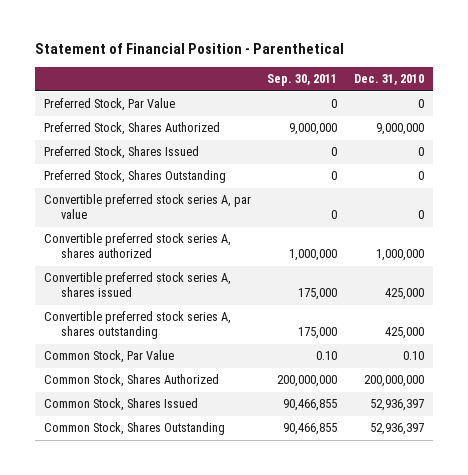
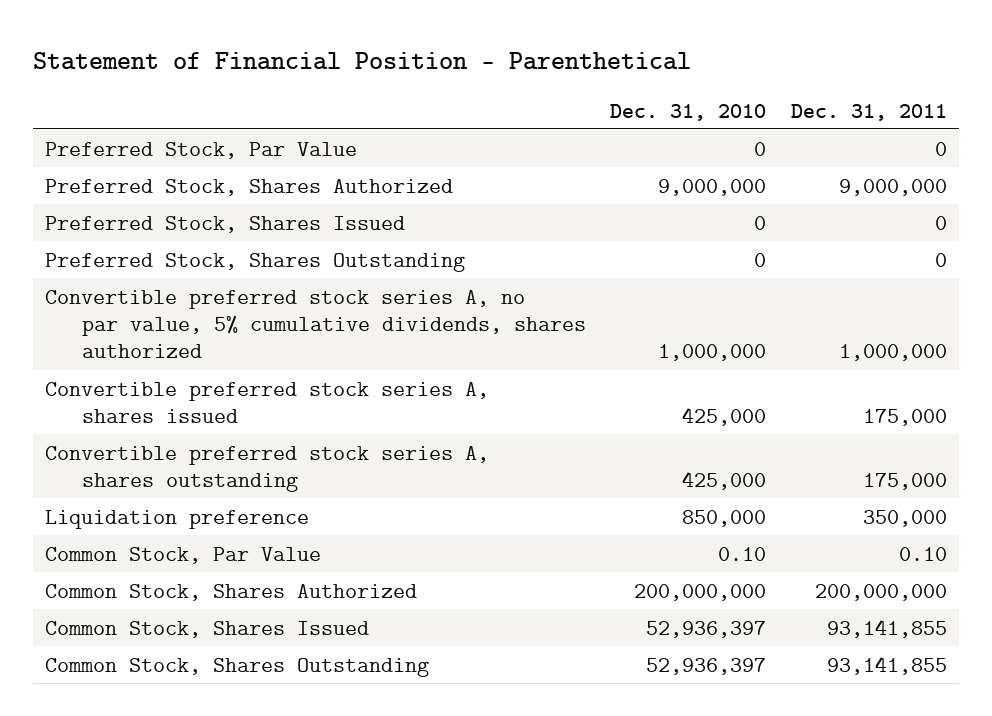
- | Sep. 30, 2011 | Dec. 31, 2010
+ | Dec. 31, 2010 | Dec. 31, 2011
- Convertible preferred stock series A, par value | 0 | 0
- Convertible preferred stock series A, shares authorized | 1,000,000 | 1,000,000
+ Convertible preferred stock series A, no par value, 5% cumulative dividends, shares authorized | 1,000,000 | 1,000,000
+ Liquidation preference | 850,000 | 350,000

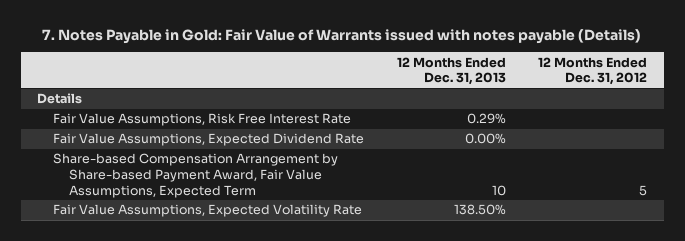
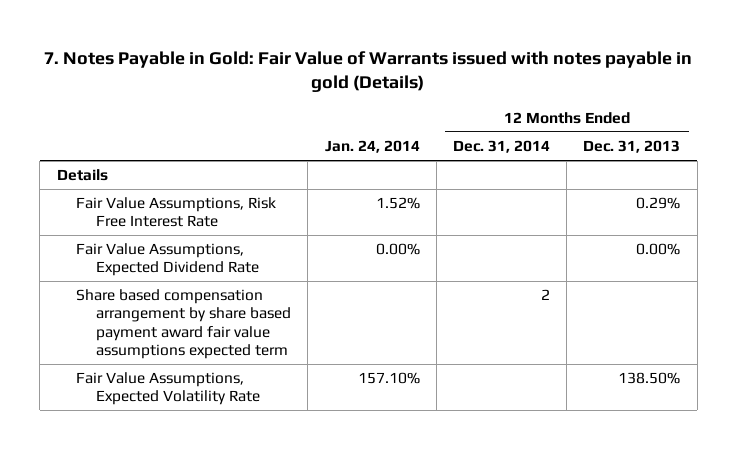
- 7. Notes Payable in Gold: Fair Value of Warrants issued with notes payable (Details)
+ 7. Notes Payable in Gold: Fair Value of Warrants issued with notes payable in gold (Details)
- | 12 Months Ended Dec. 31, 2013 | 12 Months Ended Dec. 31, 2012
+ | Jan. 24, 2014 | 12 Months Ended Dec. 31, 2014 | 12 Months Ended Dec. 31, 2013
- Share-based Compensation Arrangement by Share-based Payment Award, Fair Value Assumptions, Expected Term | 10 | 5
+ Share based compensation arrangement by share based payment award fair value assumptions expected term | | 2 |

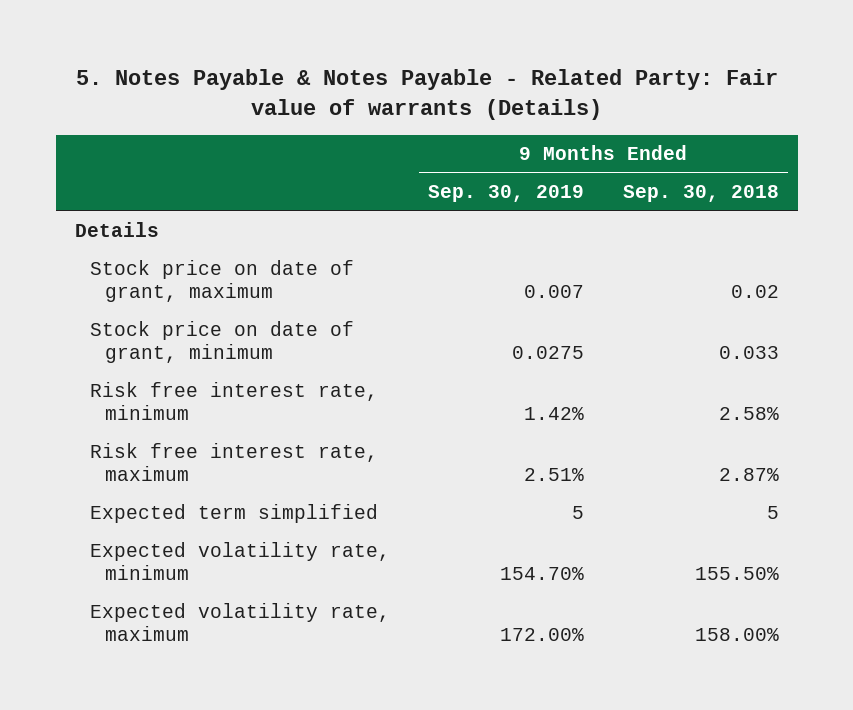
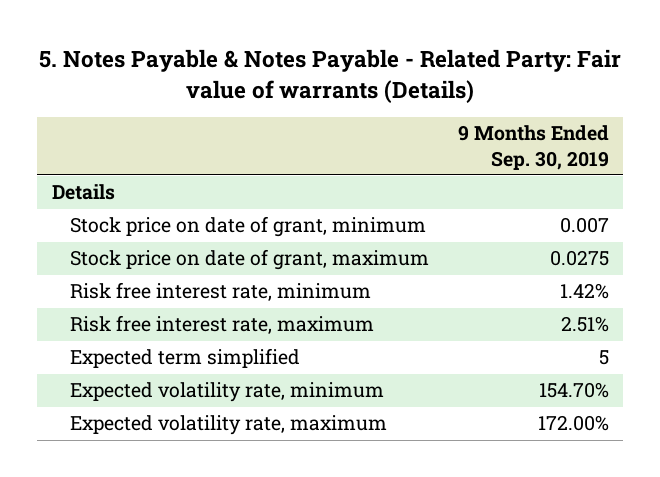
- | 9 Months Ended Sep. 30, 2019 | 9 Months Ended Sep. 30, 2018
+ | 9 Months Ended Sep. 30, 2019
- Stock price on date of grant, maximum | 0.007 | 0.02
- Stock price on date of grant, minimum | 0.0275 | 0.033
+ Stock price on date of grant, minimum | 0.007
+ Stock price on date of grant, maximum | 0.0275

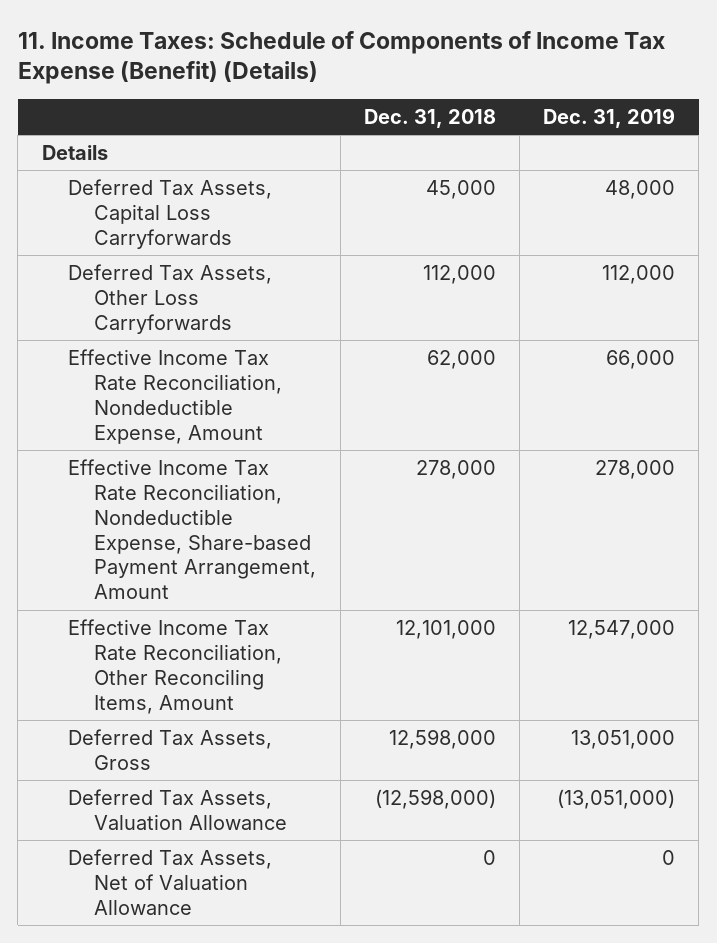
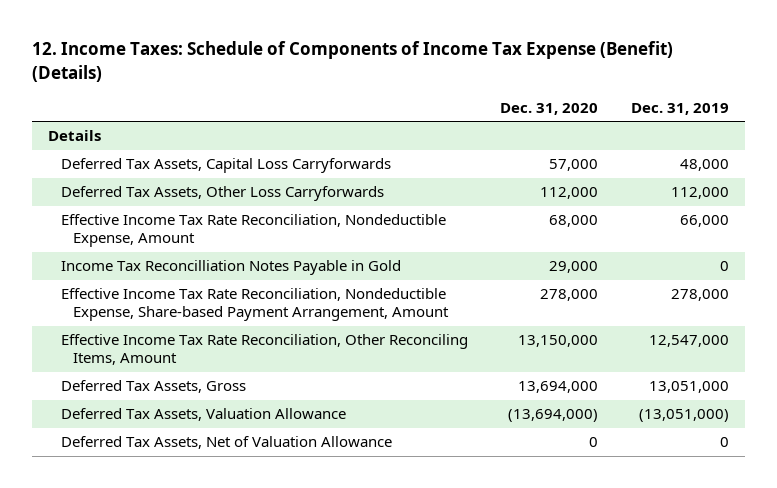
- 11. Income Taxes: Schedule of Components of Income Tax Expense (Benefit) (Details)
+ 12. Income Taxes: Schedule of Components of Income Tax Expense (Benefit) (Details)
- | Dec. 31, 2018 | Dec. 31, 2019
+ | Dec. 31, 2020 | Dec. 31, 2019
+ Income Tax Reconcilliation Notes Payable in Gold | 29,000 | 0

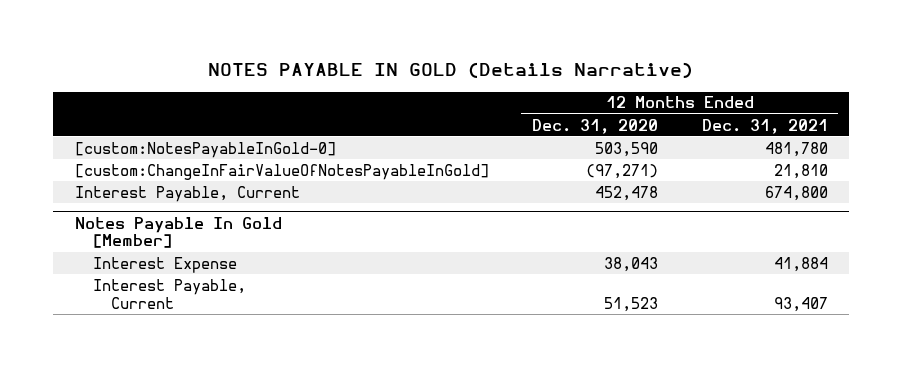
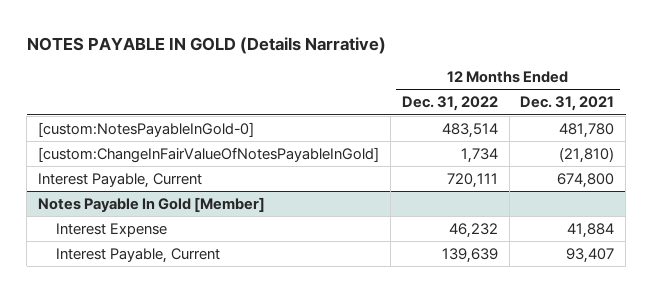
- | 12 Months Ended Dec. 31, 2020 | 12 Months Ended Dec. 31, 2021
+ | 12 Months Ended Dec. 31, 2022 | 12 Months Ended Dec. 31, 2021
- [custom:ChangeInFairValueOfNotesPayableInGold] | (97,271) | 21,810
+ [custom:ChangeInFairValueOfNotesPayableInGold] | 1,734 | (21,810)

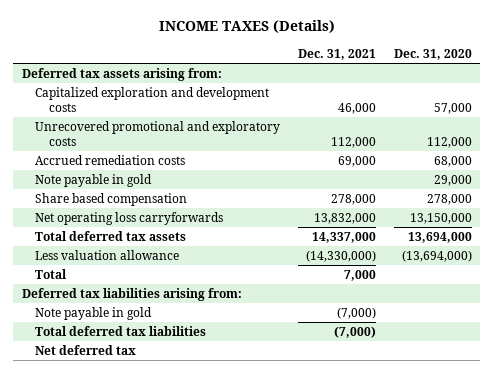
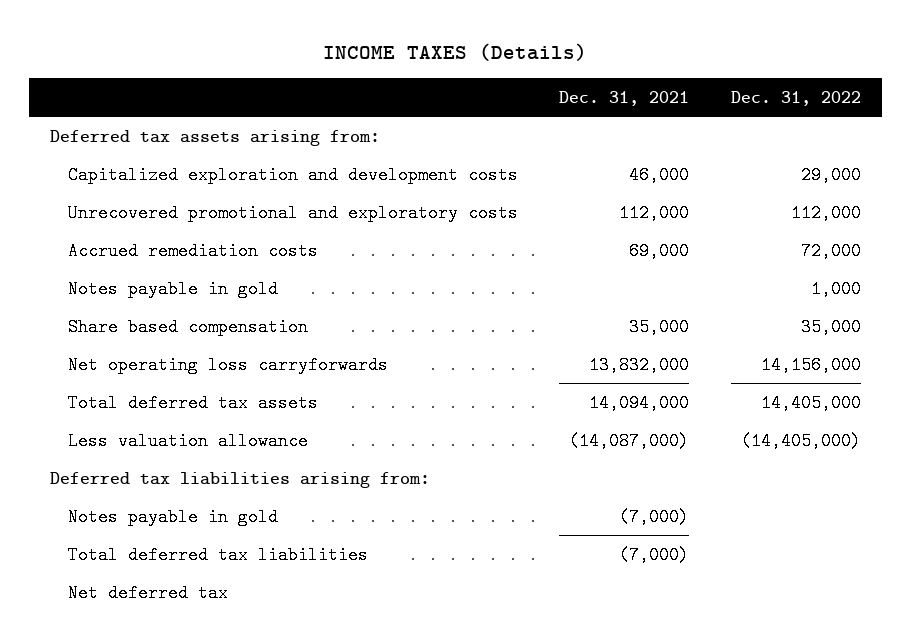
- | Dec. 31, 2021 | Dec. 31, 2020
+ | Dec. 31, 2021 | Dec. 31, 2022
- Note payable in gold | | 29,000
- Share based compensation | 278,000 | 278,000
+ Notes payable in gold | | 1,000
+ Share based compensation | 35,000 | 35,000
- Total deferred tax assets | 14,337,000 | 13,694,000
- Less valuation allowance | (14,330,000) | (13,694,000)
- Total | 7,000 |
+ Total deferred tax assets | 14,094,000 | 14,405,000
+ Less valuation allowance | (14,087,000) | (14,405,000)
- Note payable in gold | (7,000) |
+ Notes payable in gold | (7,000) |

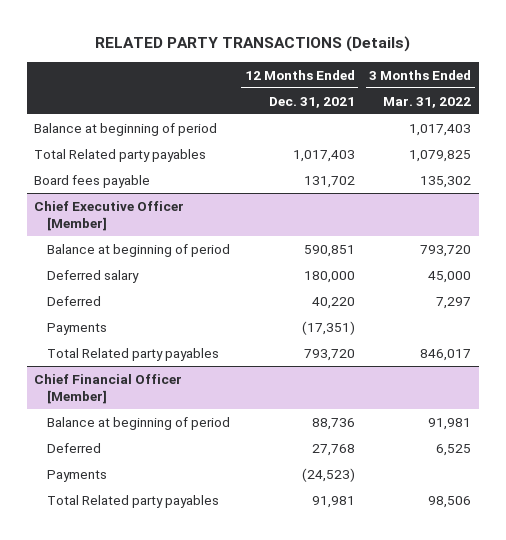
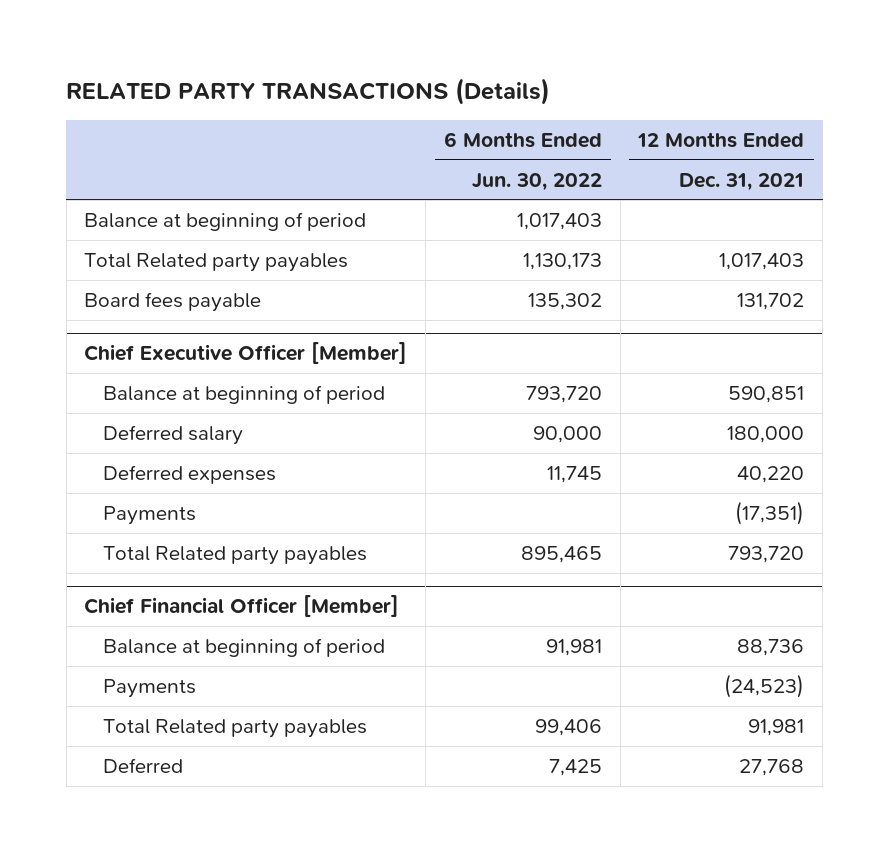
- | 12 Months Ended Dec. 31, 2021 | 3 Months Ended Mar. 31, 2022
+ | 6 Months Ended Jun. 30, 2022 | 12 Months Ended Dec. 31, 2021
@ Chief Executive Officer [Member]
- Deferred | 40,220 | 7,297
+ Deferred expenses | 11,745 | 40,220
@ Chief Financial Officer [Member]
moved down: Deferred | 7,425 | 27,768

